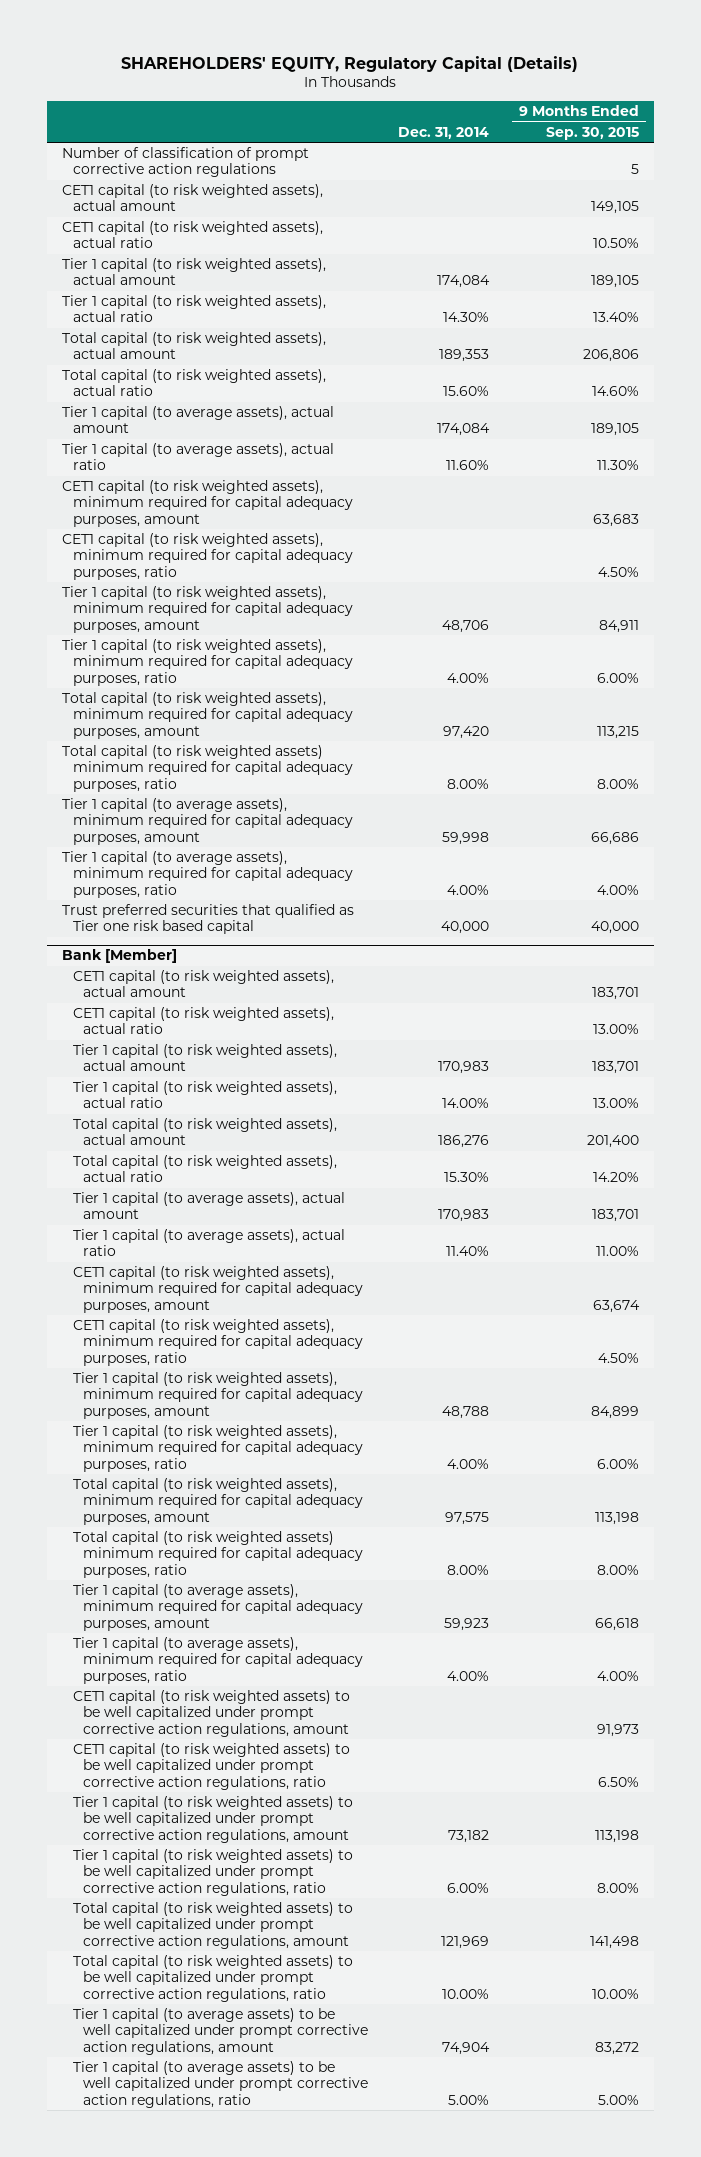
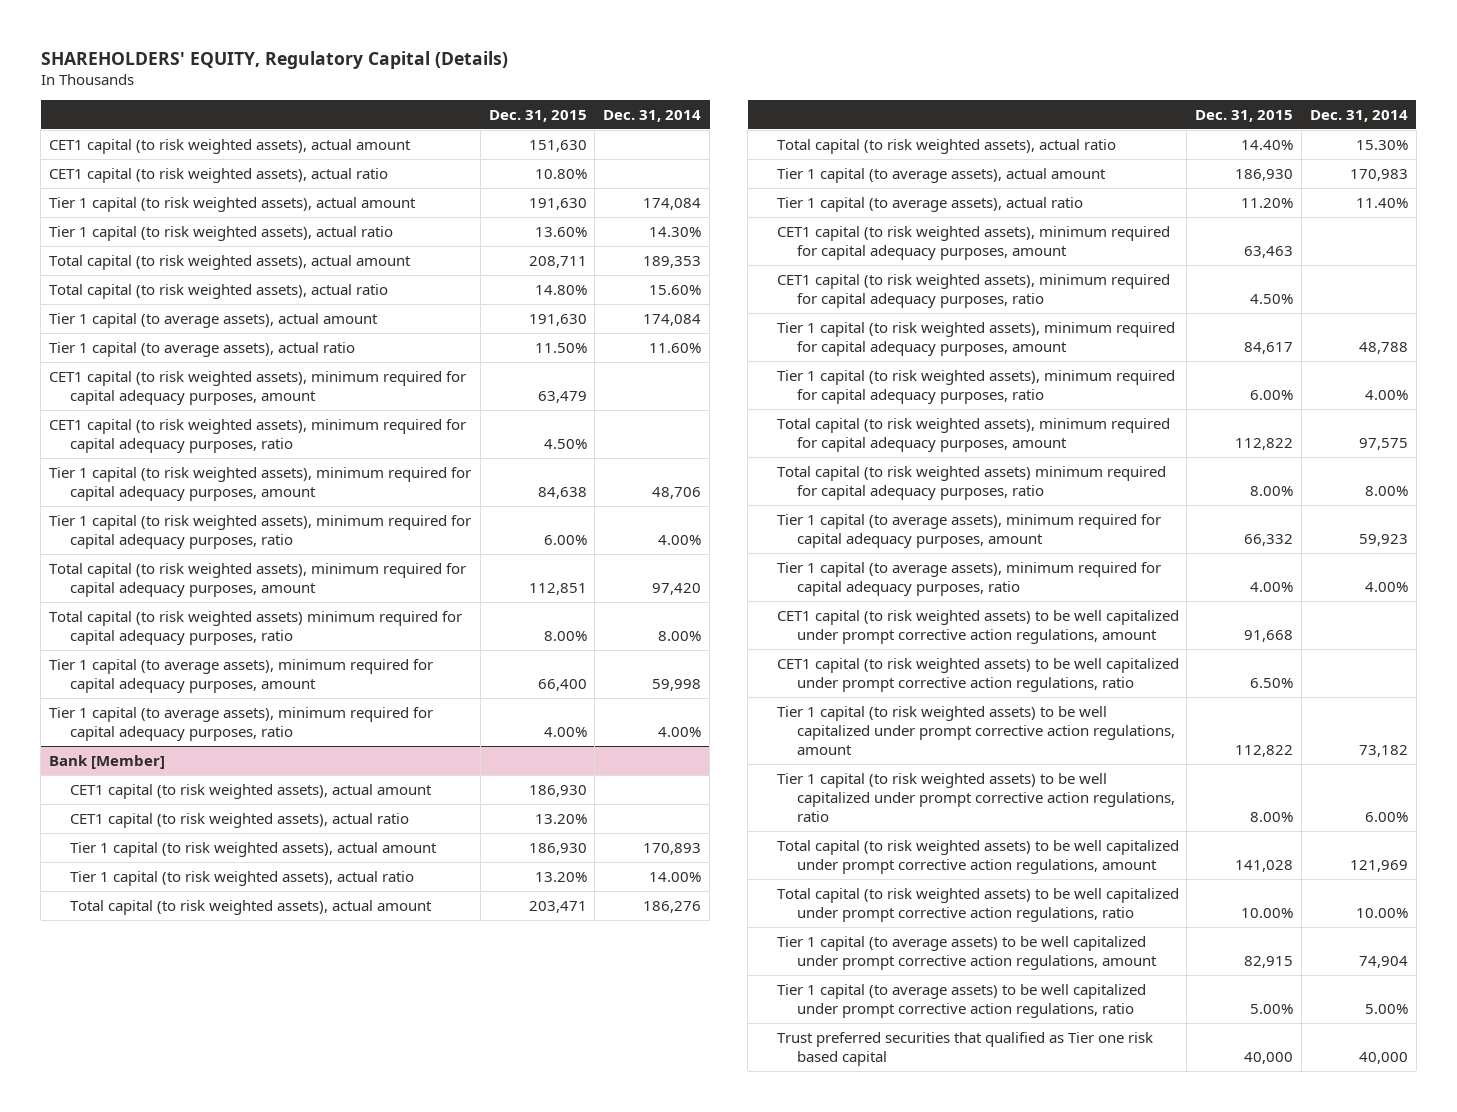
- | Dec. 31, 2014 | 9 Months Ended Sep. 30, 2015
+ | Dec. 31, 2015 | Dec. 31, 2014
- Number of classification of prompt corrective action regulations | | 5
- Trust preferred securities that qualified as Tier one risk based capital | 40,000 | 40,000
@ Bank [Member]
- Tier 1 capital (to risk weighted assets), actual amount | 170,983 | 183,701
+ Tier 1 capital (to risk weighted assets), actual amount | 186,930 | 170,893
+ Trust preferred securities that qualified as Tier one risk based capital | 40,000 | 40,000

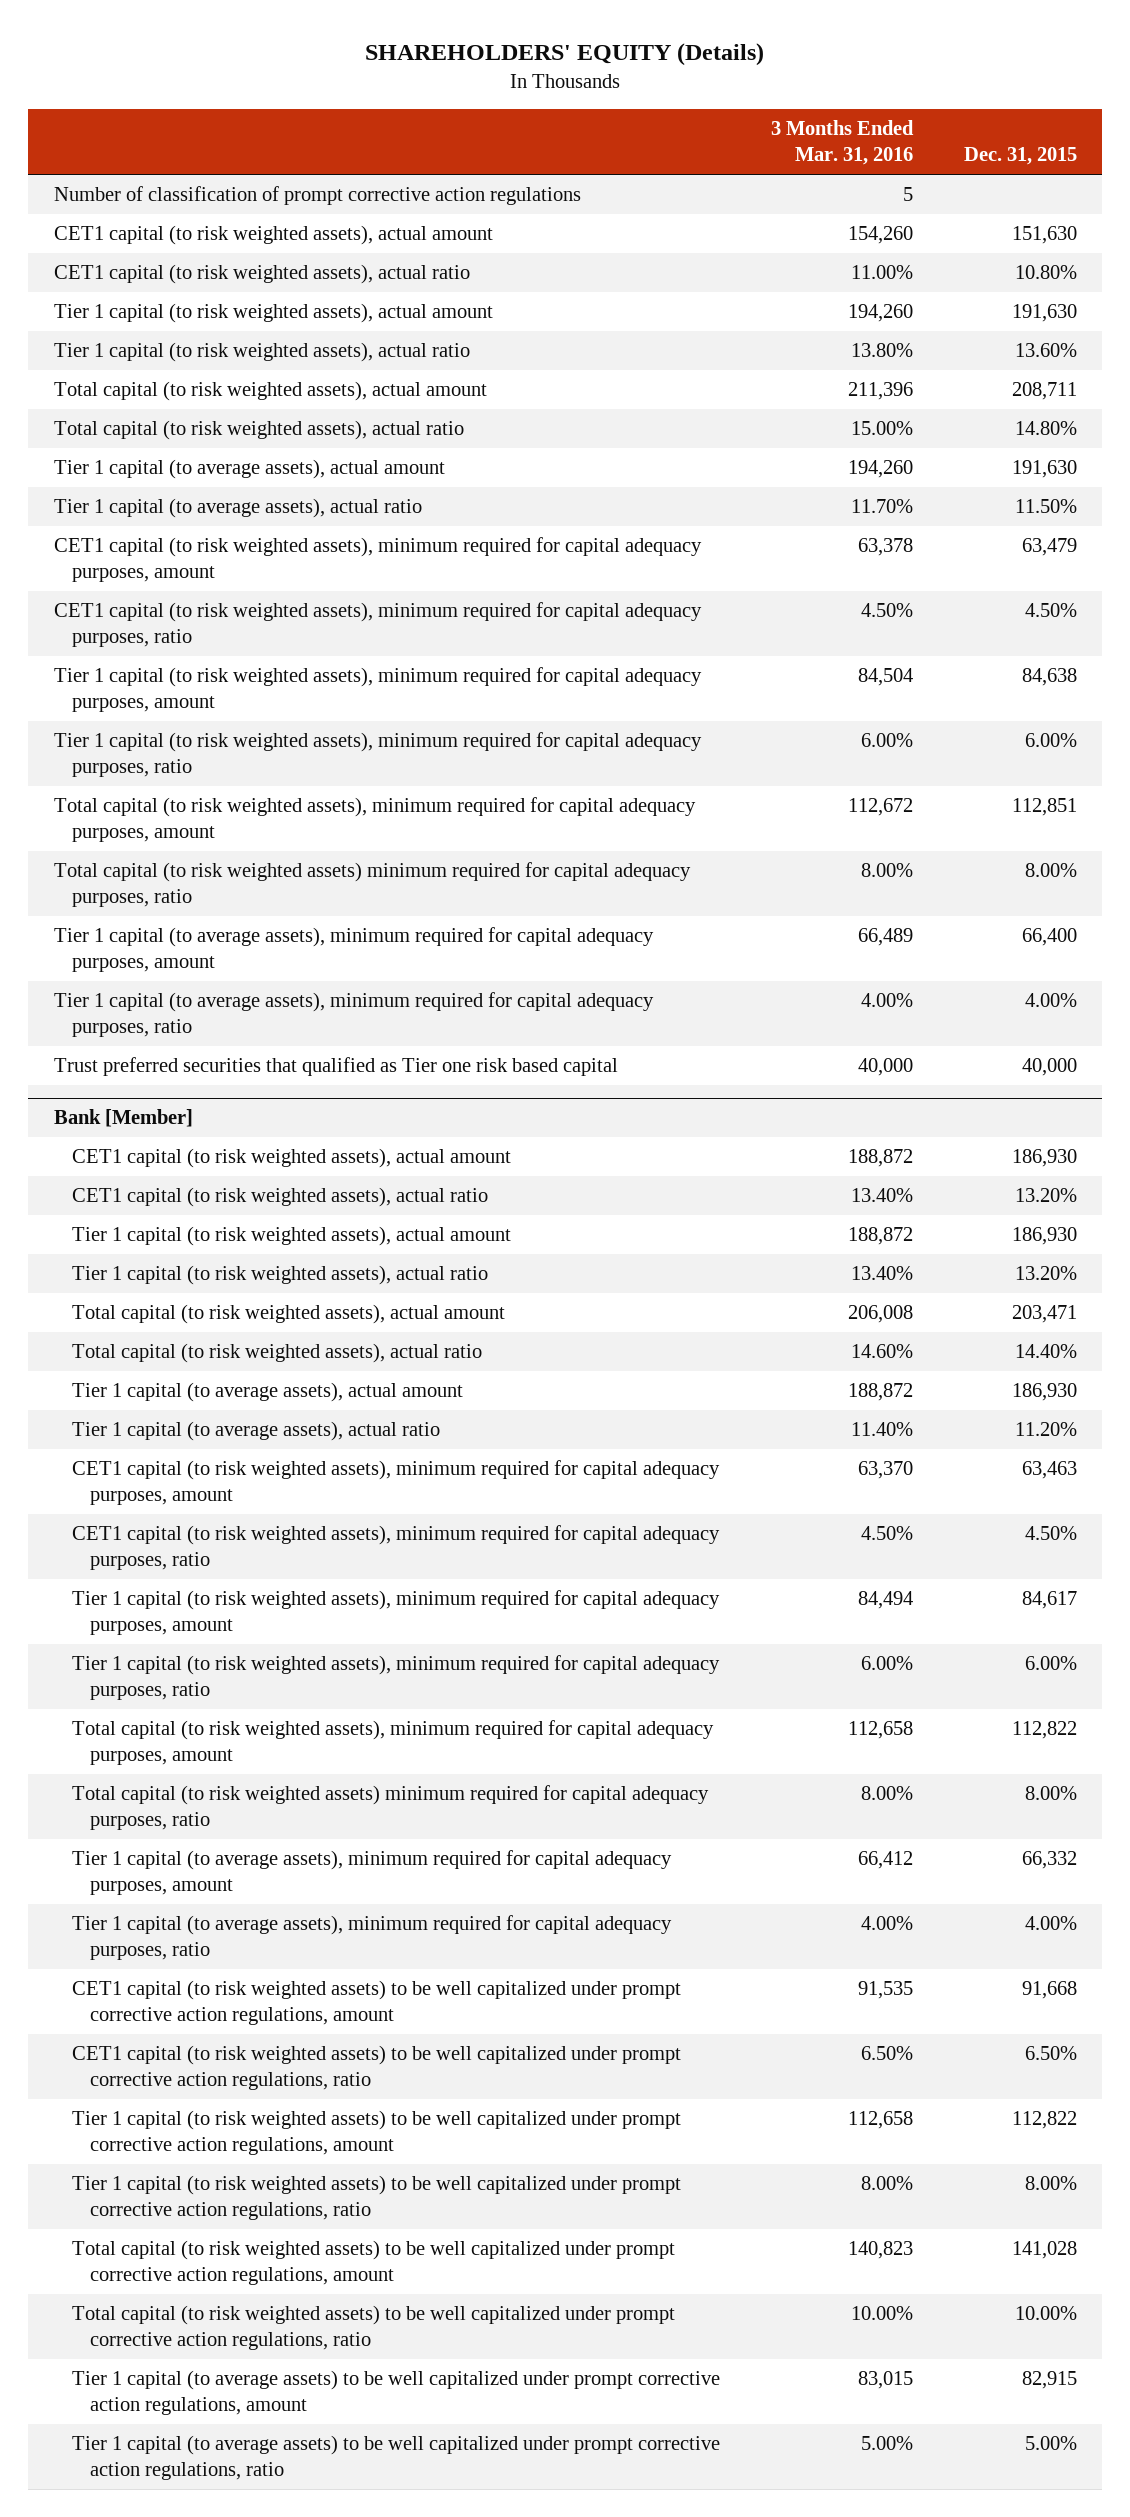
- SHAREHOLDERS' EQUITY, Regulatory Capital (Details)
+ SHAREHOLDERS' EQUITY (Details)
- | Dec. 31, 2015 | Dec. 31, 2014
+ | 3 Months Ended Mar. 31, 2016 | Dec. 31, 2015
+ Number of classification of prompt corrective action regulations | 5 |
+ Trust preferred securities that qualified as Tier one risk based capital | 40,000 | 40,000
@ Bank [Member]
- Trust preferred securities that qualified as Tier one risk based capital | 40,000 | 40,000

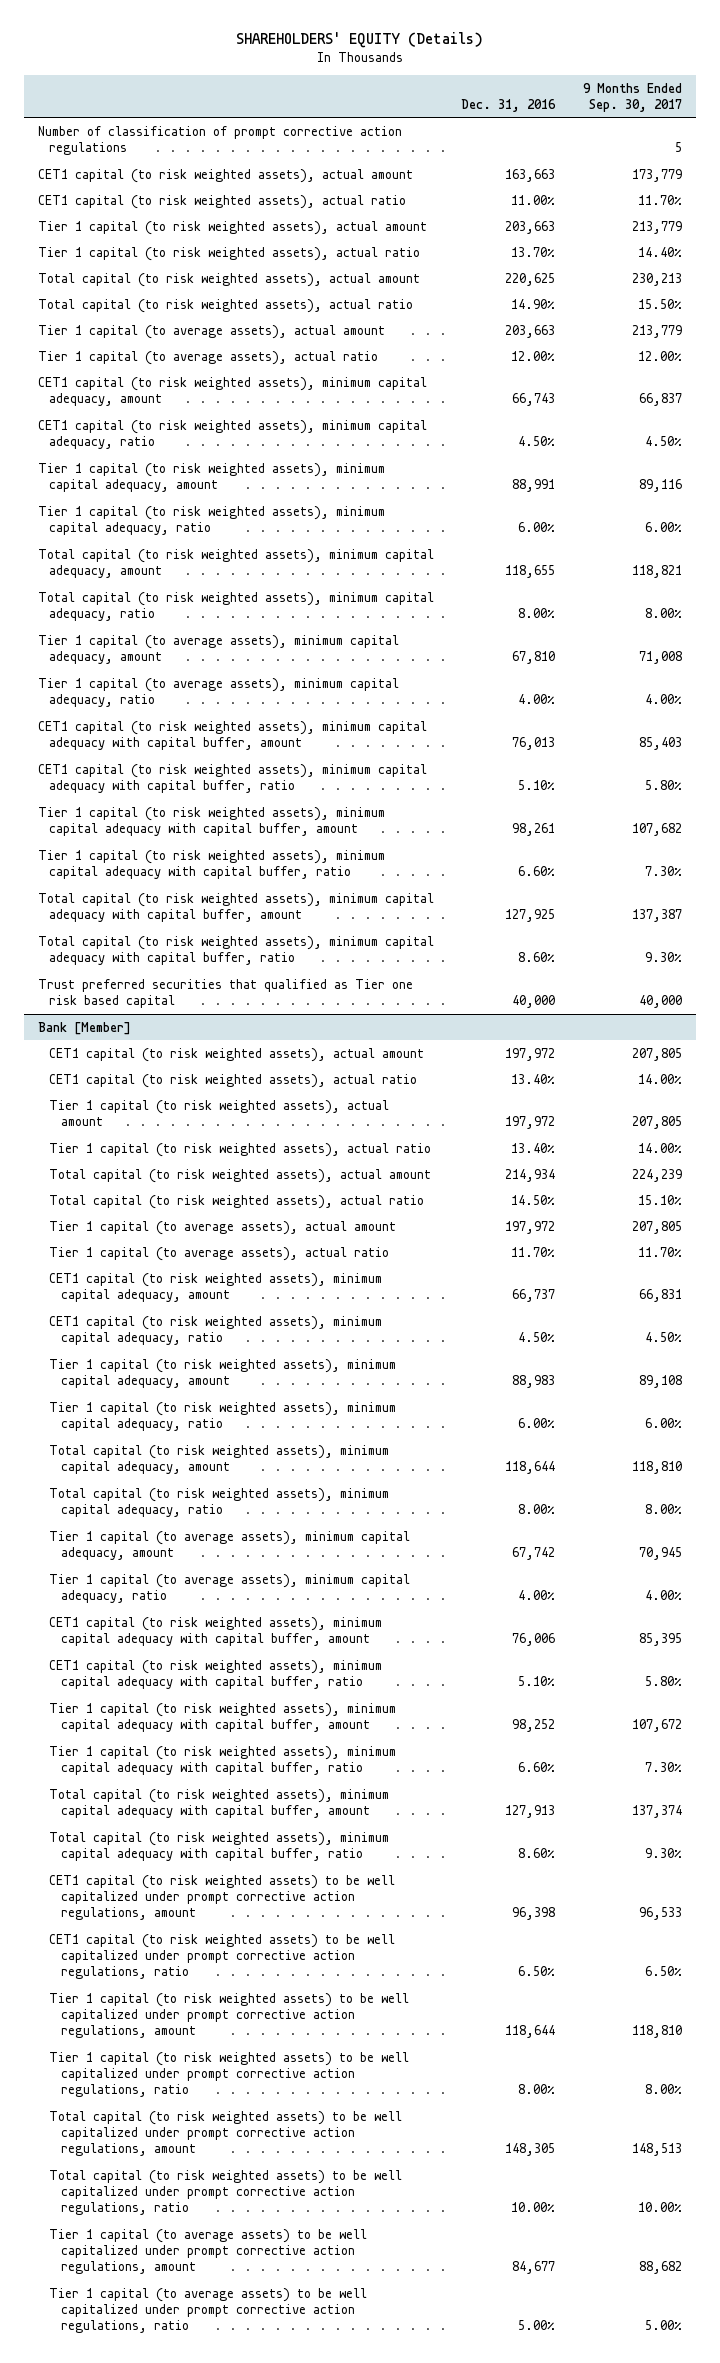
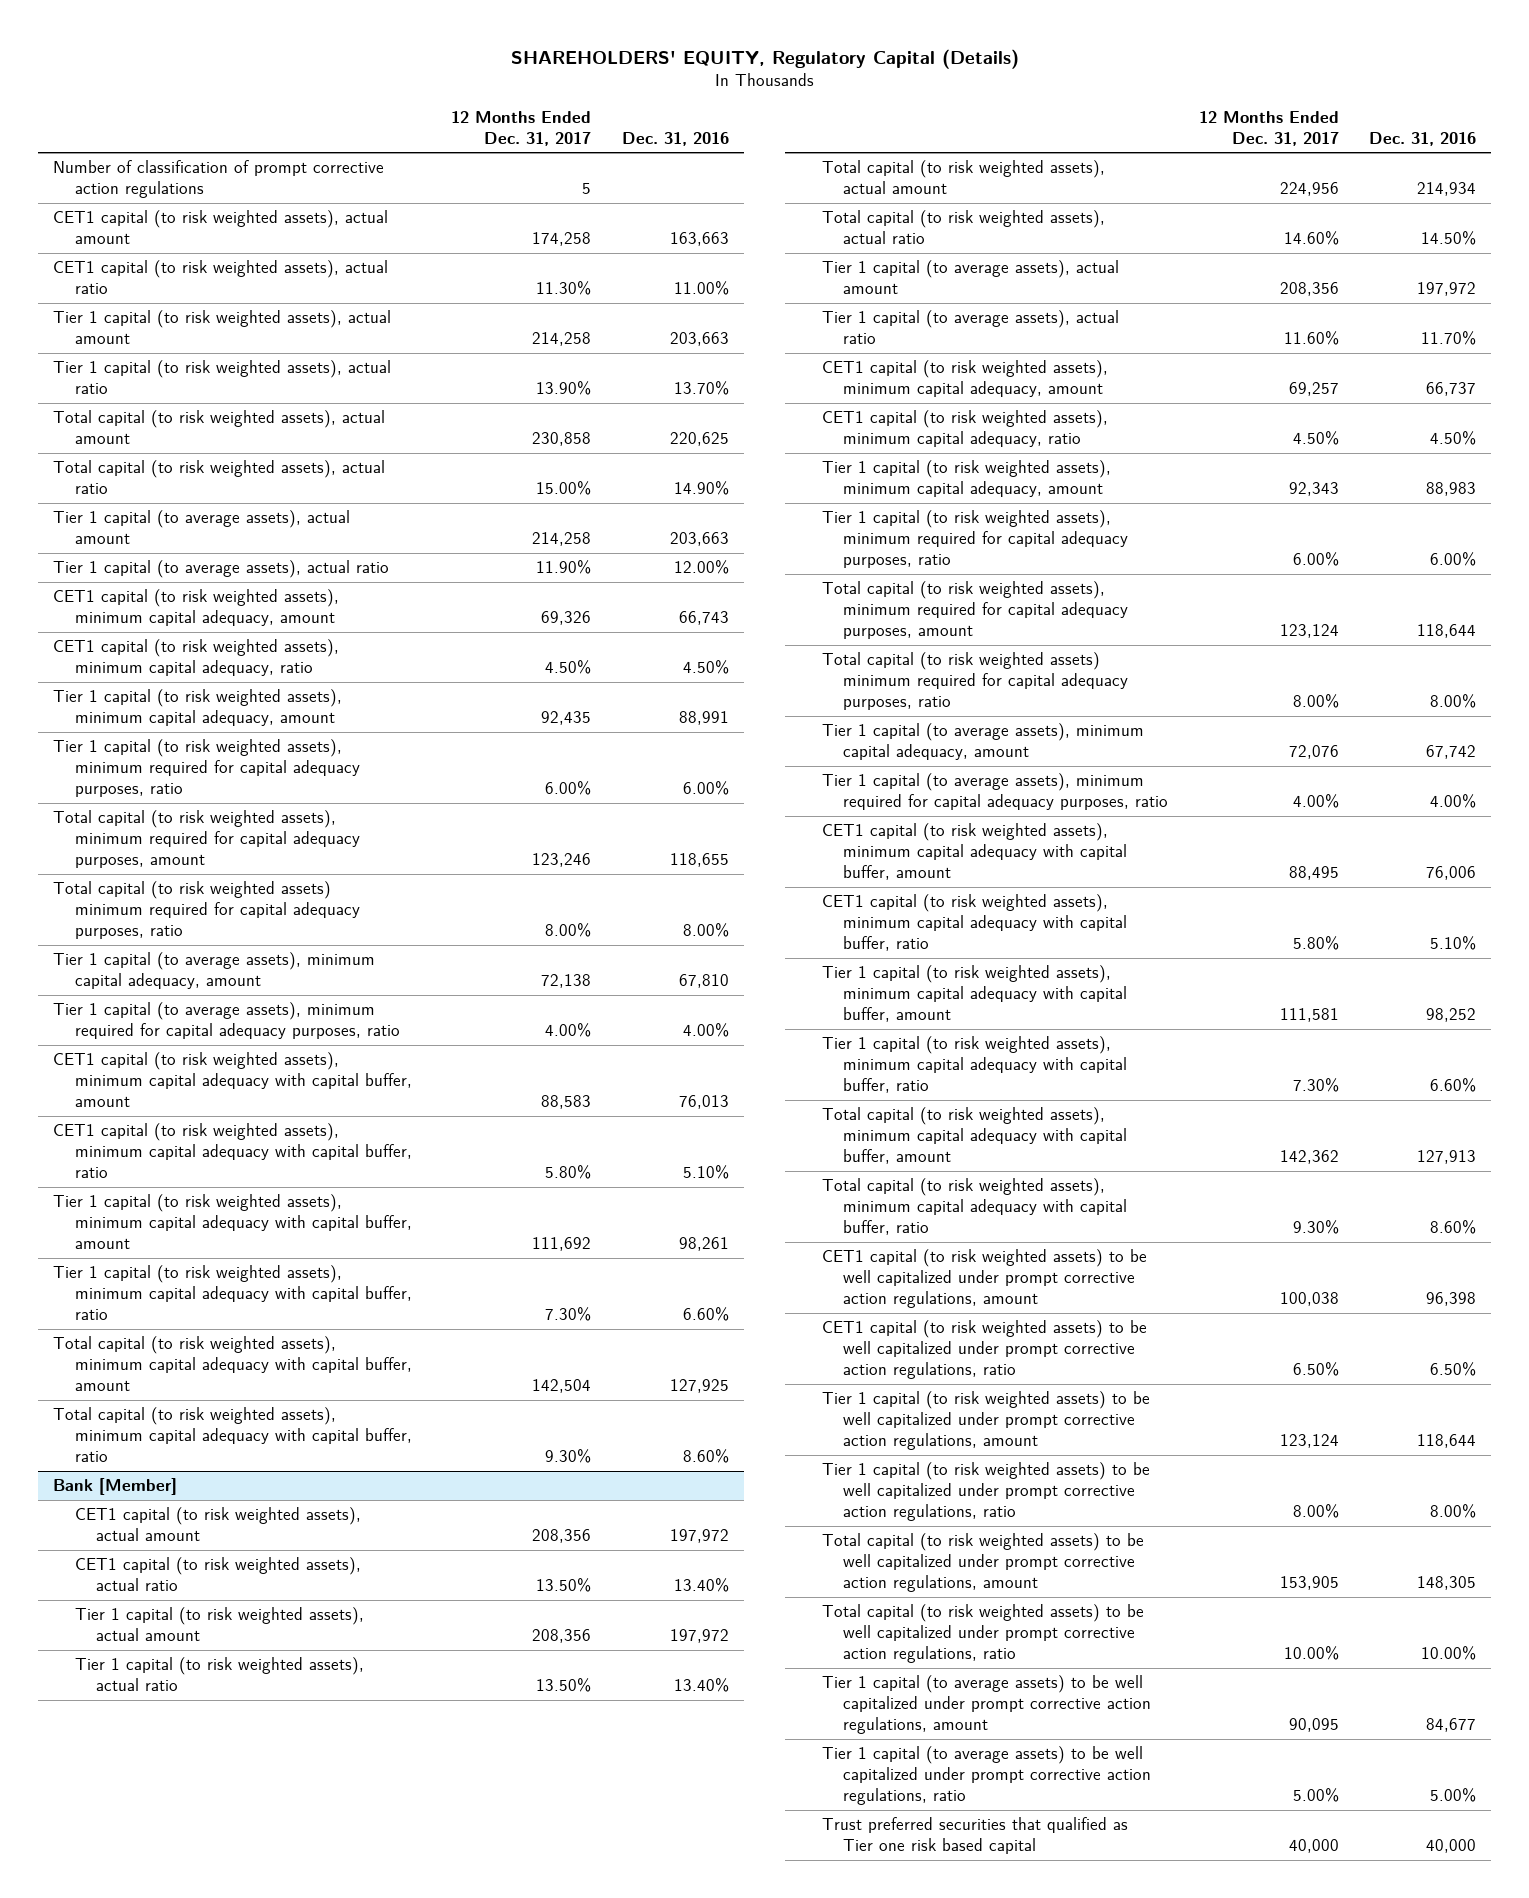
- SHAREHOLDERS' EQUITY (Details)
+ SHAREHOLDERS' EQUITY, Regulatory Capital (Details)
- | Dec. 31, 2016 | 9 Months Ended Sep. 30, 2017
+ | 12 Months Ended Dec. 31, 2017 | Dec. 31, 2016
- Tier 1 capital (to risk weighted assets), minimum capital adequacy, ratio | 6.00% | 6.00%
- Total capital (to risk weighted assets), minimum capital adequacy, amount | 118,655 | 118,821
- Total capital (to risk weighted assets), minimum capital adequacy, ratio | 8.00% | 8.00%
+ Tier 1 capital (to risk weighted assets), minimum required for capital adequacy purposes, ratio | 6.00% | 6.00%
+ Total capital (to risk weighted assets), minimum required for capital adequacy purposes, amount | 123,246 | 118,655
+ Total capital (to risk weighted assets) minimum required for capital adequacy purposes, ratio | 8.00% | 8.00%
- Tier 1 capital (to average assets), minimum capital adequacy, ratio | 4.00% | 4.00%
+ Tier 1 capital (to average assets), minimum required for capital adequacy purposes, ratio | 4.00% | 4.00%
- Trust preferred securities that qualified as Tier one risk based capital | 40,000 | 40,000
@ Bank [Member]
- Tier 1 capital (to risk weighted assets), minimum capital adequacy, ratio | 6.00% | 6.00%
- Total capital (to risk weighted assets), minimum capital adequacy, amount | 118,644 | 118,810
- Total capital (to risk weighted assets), minimum capital adequacy, ratio | 8.00% | 8.00%
+ Tier 1 capital (to risk weighted assets), minimum required for capital adequacy purposes, ratio | 6.00% | 6.00%
+ Total capital (to risk weighted assets), minimum required for capital adequacy purposes, amount | 123,124 | 118,644
+ Total capital (to risk weighted assets) minimum required for capital adequacy purposes, ratio | 8.00% | 8.00%
- Tier 1 capital (to average assets), minimum capital adequacy, ratio | 4.00% | 4.00%
+ Tier 1 capital (to average assets), minimum required for capital adequacy purposes, ratio | 4.00% | 4.00%
+ Trust preferred securities that qualified as Tier one risk based capital | 40,000 | 40,000

